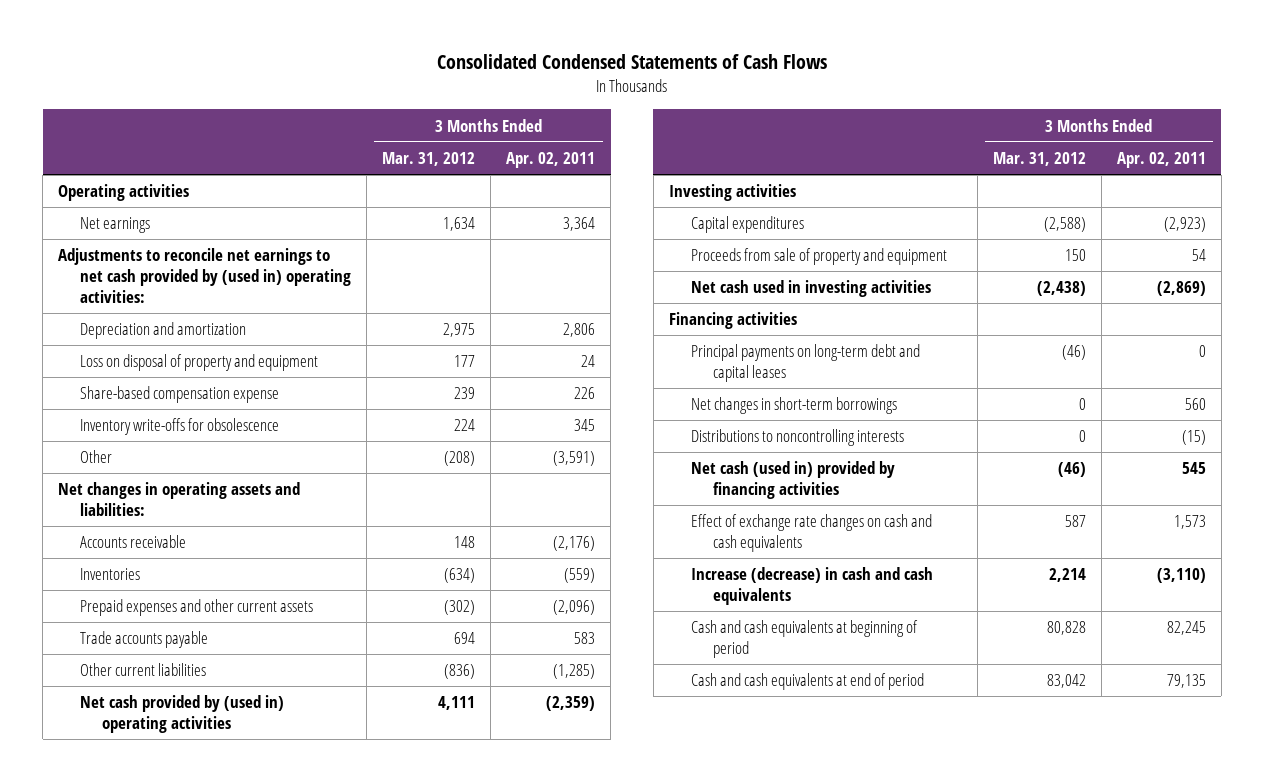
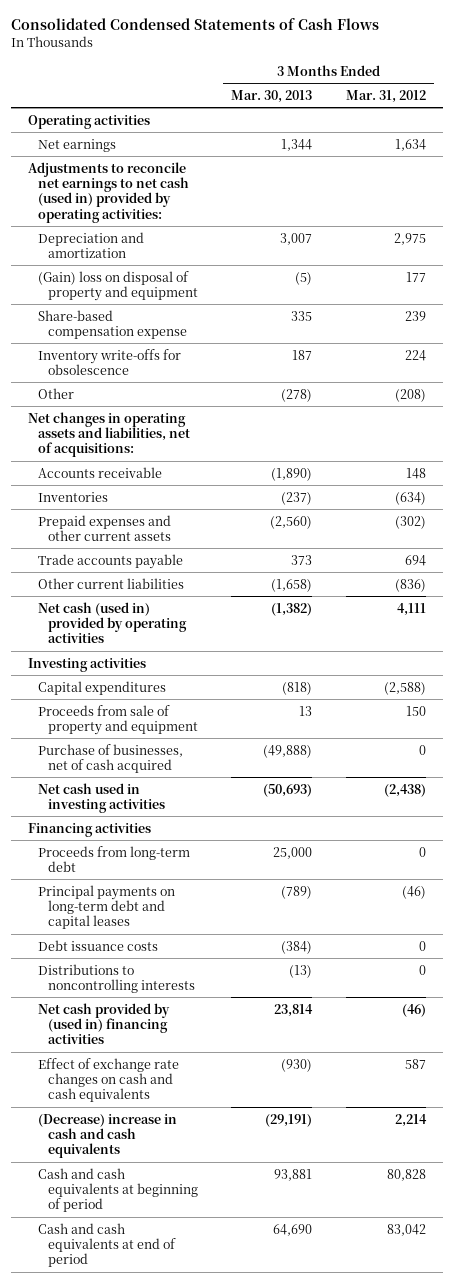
- | 3 Months Ended Mar. 31, 2012 | 3 Months Ended Apr. 02, 2011
+ | 3 Months Ended Mar. 30, 2013 | 3 Months Ended Mar. 31, 2012
- Adjustments to reconcile net earnings to net cash provided by (used in) operating activities:
+ Adjustments to reconcile net earnings to net cash (used in) provided by operating activities:
- Loss on disposal of property and equipment | 177 | 24
+ (Gain) loss on disposal of property and equipment | (5) | 177
- Net changes in operating assets and liabilities:
+ Net changes in operating assets and liabilities, net of acquisitions:
- Net cash provided by (used in) operating activities | 4,111 | (2,359)
+ Net cash (used in) provided by operating activities | (1,382) | 4,111
+ Purchase of businesses, net of cash acquired | (49,888) | 0
+ Proceeds from long-term debt | 25,000 | 0
- Net changes in short-term borrowings | 0 | 560
+ Debt issuance costs | (384) | 0
- Net cash (used in) provided by financing activities | (46) | 545
+ Net cash provided by (used in) financing activities | 23,814 | (46)
- Increase (decrease) in cash and cash equivalents | 2,214 | (3,110)
+ (Decrease) increase in cash and cash equivalents | (29,191) | 2,214

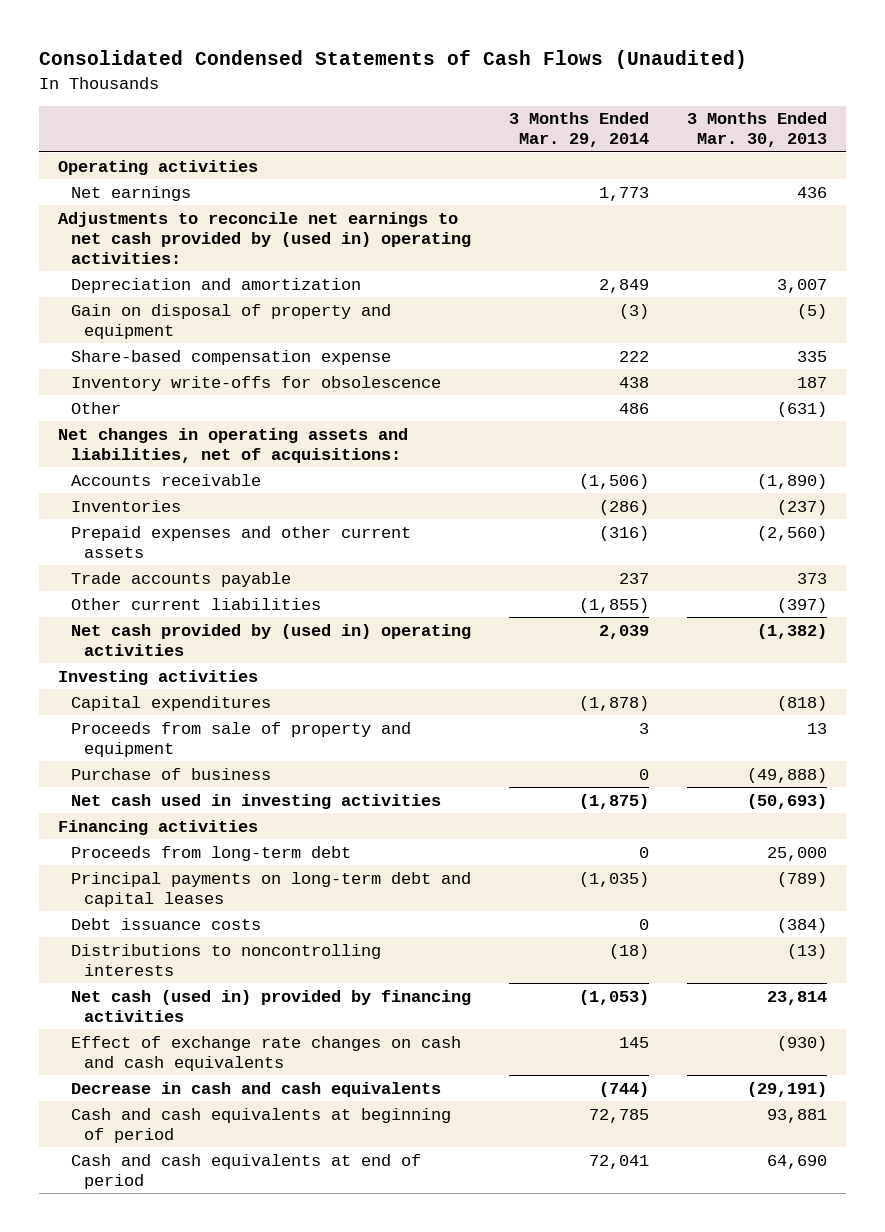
- Consolidated Condensed Statements of Cash Flows
+ Consolidated Condensed Statements of Cash Flows (Unaudited)
- | 3 Months Ended Mar. 30, 2013 | 3 Months Ended Mar. 31, 2012
+ | 3 Months Ended Mar. 29, 2014 | 3 Months Ended Mar. 30, 2013
- Net earnings | 1,344 | 1,634
- Adjustments to reconcile net earnings to net cash (used in) provided by operating activities:
+ Net earnings | 1,773 | 436
+ Adjustments to reconcile net earnings to net cash provided by (used in) operating activities:
- (Gain) loss on disposal of property and equipment | (5) | 177
+ Gain on disposal of property and equipment | (3) | (5)
- Other | (278) | (208)
+ Other | 486 | (631)
- Other current liabilities | (1,658) | (836)
- Net cash (used in) provided by operating activities | (1,382) | 4,111
+ Other current liabilities | (1,855) | (397)
+ Net cash provided by (used in) operating activities | 2,039 | (1,382)
- Purchase of businesses, net of cash acquired | (49,888) | 0
+ Purchase of business | 0 | (49,888)
- Net cash provided by (used in) financing activities | 23,814 | (46)
+ Net cash (used in) provided by financing activities | (1,053) | 23,814
- (Decrease) increase in cash and cash equivalents | (29,191) | 2,214
+ Decrease in cash and cash equivalents | (744) | (29,191)

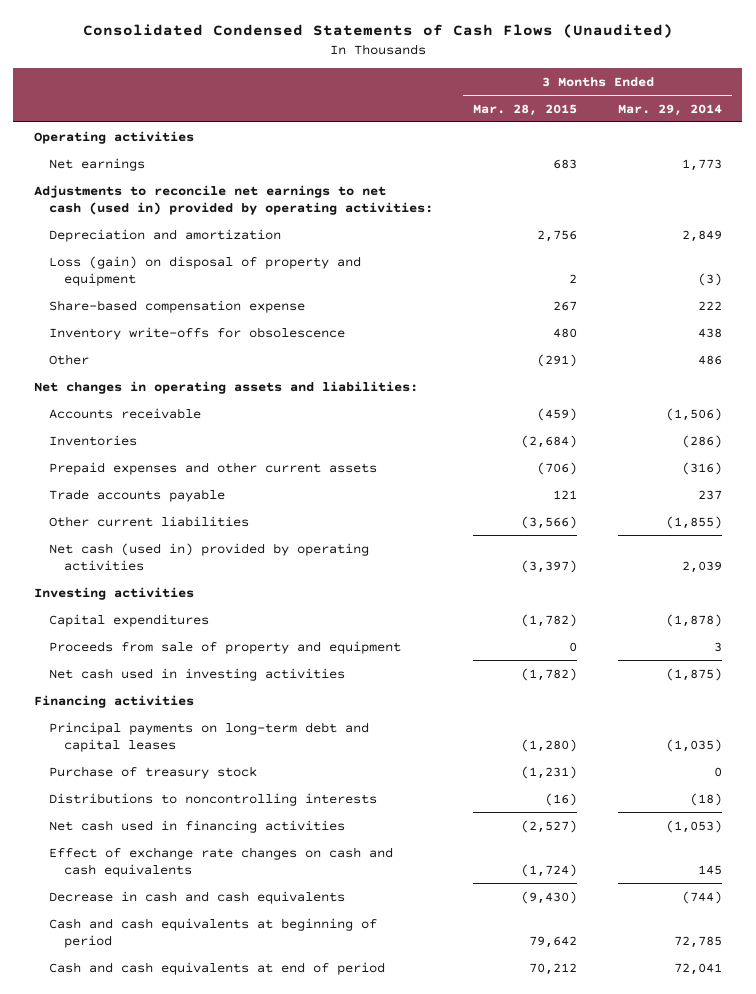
- | 3 Months Ended Mar. 29, 2014 | 3 Months Ended Mar. 30, 2013
+ | 3 Months Ended Mar. 28, 2015 | 3 Months Ended Mar. 29, 2014
- Adjustments to reconcile net earnings to net cash provided by (used in) operating activities:
+ Adjustments to reconcile net earnings to net cash (used in) provided by operating activities:
- Gain on disposal of property and equipment | (3) | (5)
+ Loss (gain) on disposal of property and equipment | 2 | (3)
- Net changes in operating assets and liabilities, net of acquisitions:
+ Net changes in operating assets and liabilities:
- Net cash provided by (used in) operating activities | 2,039 | (1,382)
+ Net cash (used in) provided by operating activities | (3,397) | 2,039
- Purchase of business | 0 | (49,888)
- Proceeds from long-term debt | 0 | 25,000
- Debt issuance costs | 0 | (384)
+ Purchase of treasury stock | (1,231) | 0
- Net cash (used in) provided by financing activities | (1,053) | 23,814
+ Net cash used in financing activities | (2,527) | (1,053)

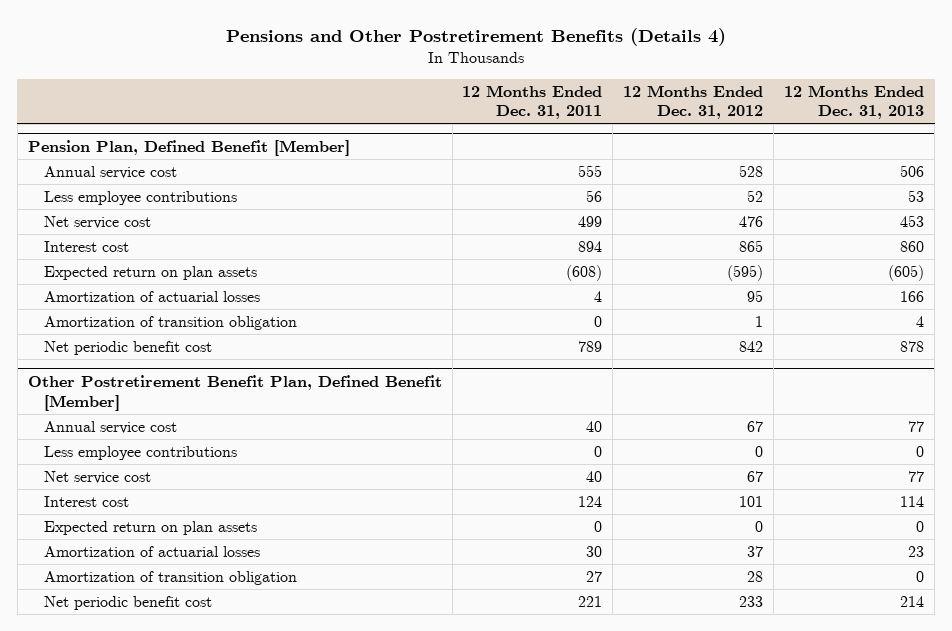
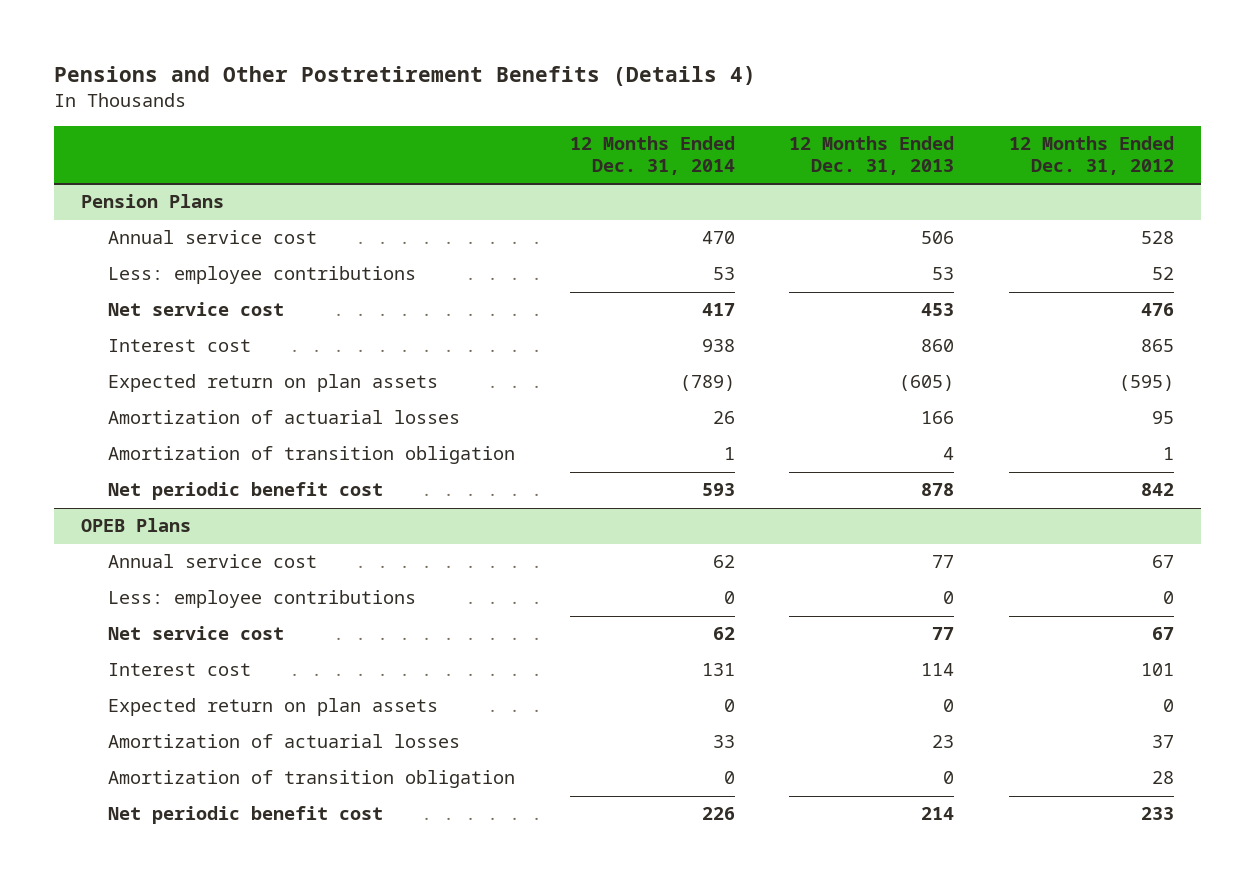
- | 12 Months Ended Dec. 31, 2011 | 12 Months Ended Dec. 31, 2012 | 12 Months Ended Dec. 31, 2013
+ | 12 Months Ended Dec. 31, 2014 | 12 Months Ended Dec. 31, 2013 | 12 Months Ended Dec. 31, 2012
- Pension Plan, Defined Benefit [Member]
+ Pension Plans
- Less employee contributions | 56 | 52 | 53
+ Less: employee contributions | 53 | 53 | 52
- Other Postretirement Benefit Plan, Defined Benefit [Member]
+ OPEB Plans
- Less employee contributions | 0 | 0 | 0
+ Less: employee contributions | 0 | 0 | 0

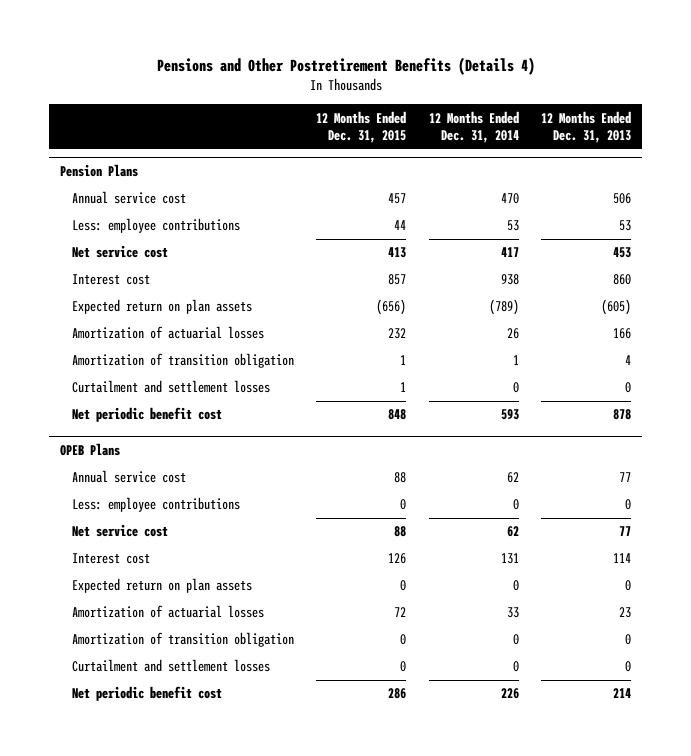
- | 12 Months Ended Dec. 31, 2014 | 12 Months Ended Dec. 31, 2013 | 12 Months Ended Dec. 31, 2012
+ | 12 Months Ended Dec. 31, 2015 | 12 Months Ended Dec. 31, 2014 | 12 Months Ended Dec. 31, 2013
@ Pension Plans
+ Curtailment and settlement losses | 1 | 0 | 0
@ OPEB Plans
+ Curtailment and settlement losses | 0 | 0 | 0

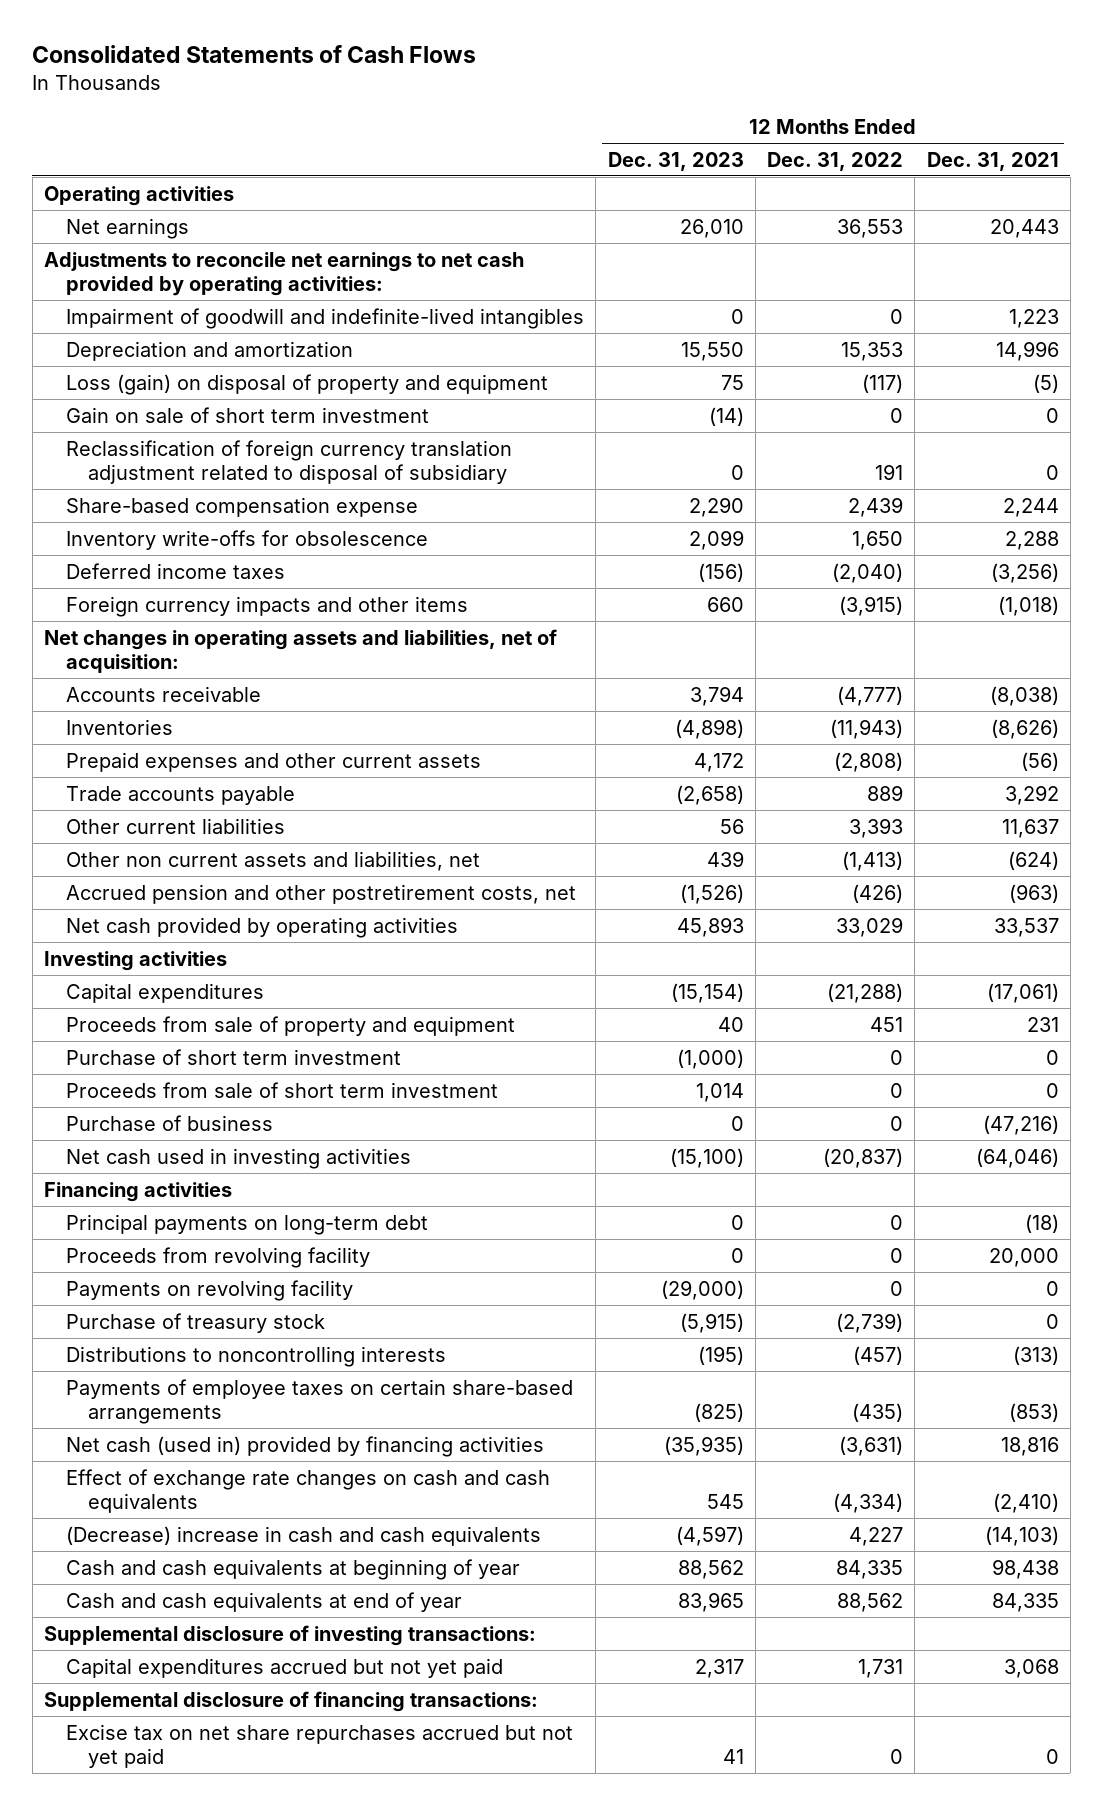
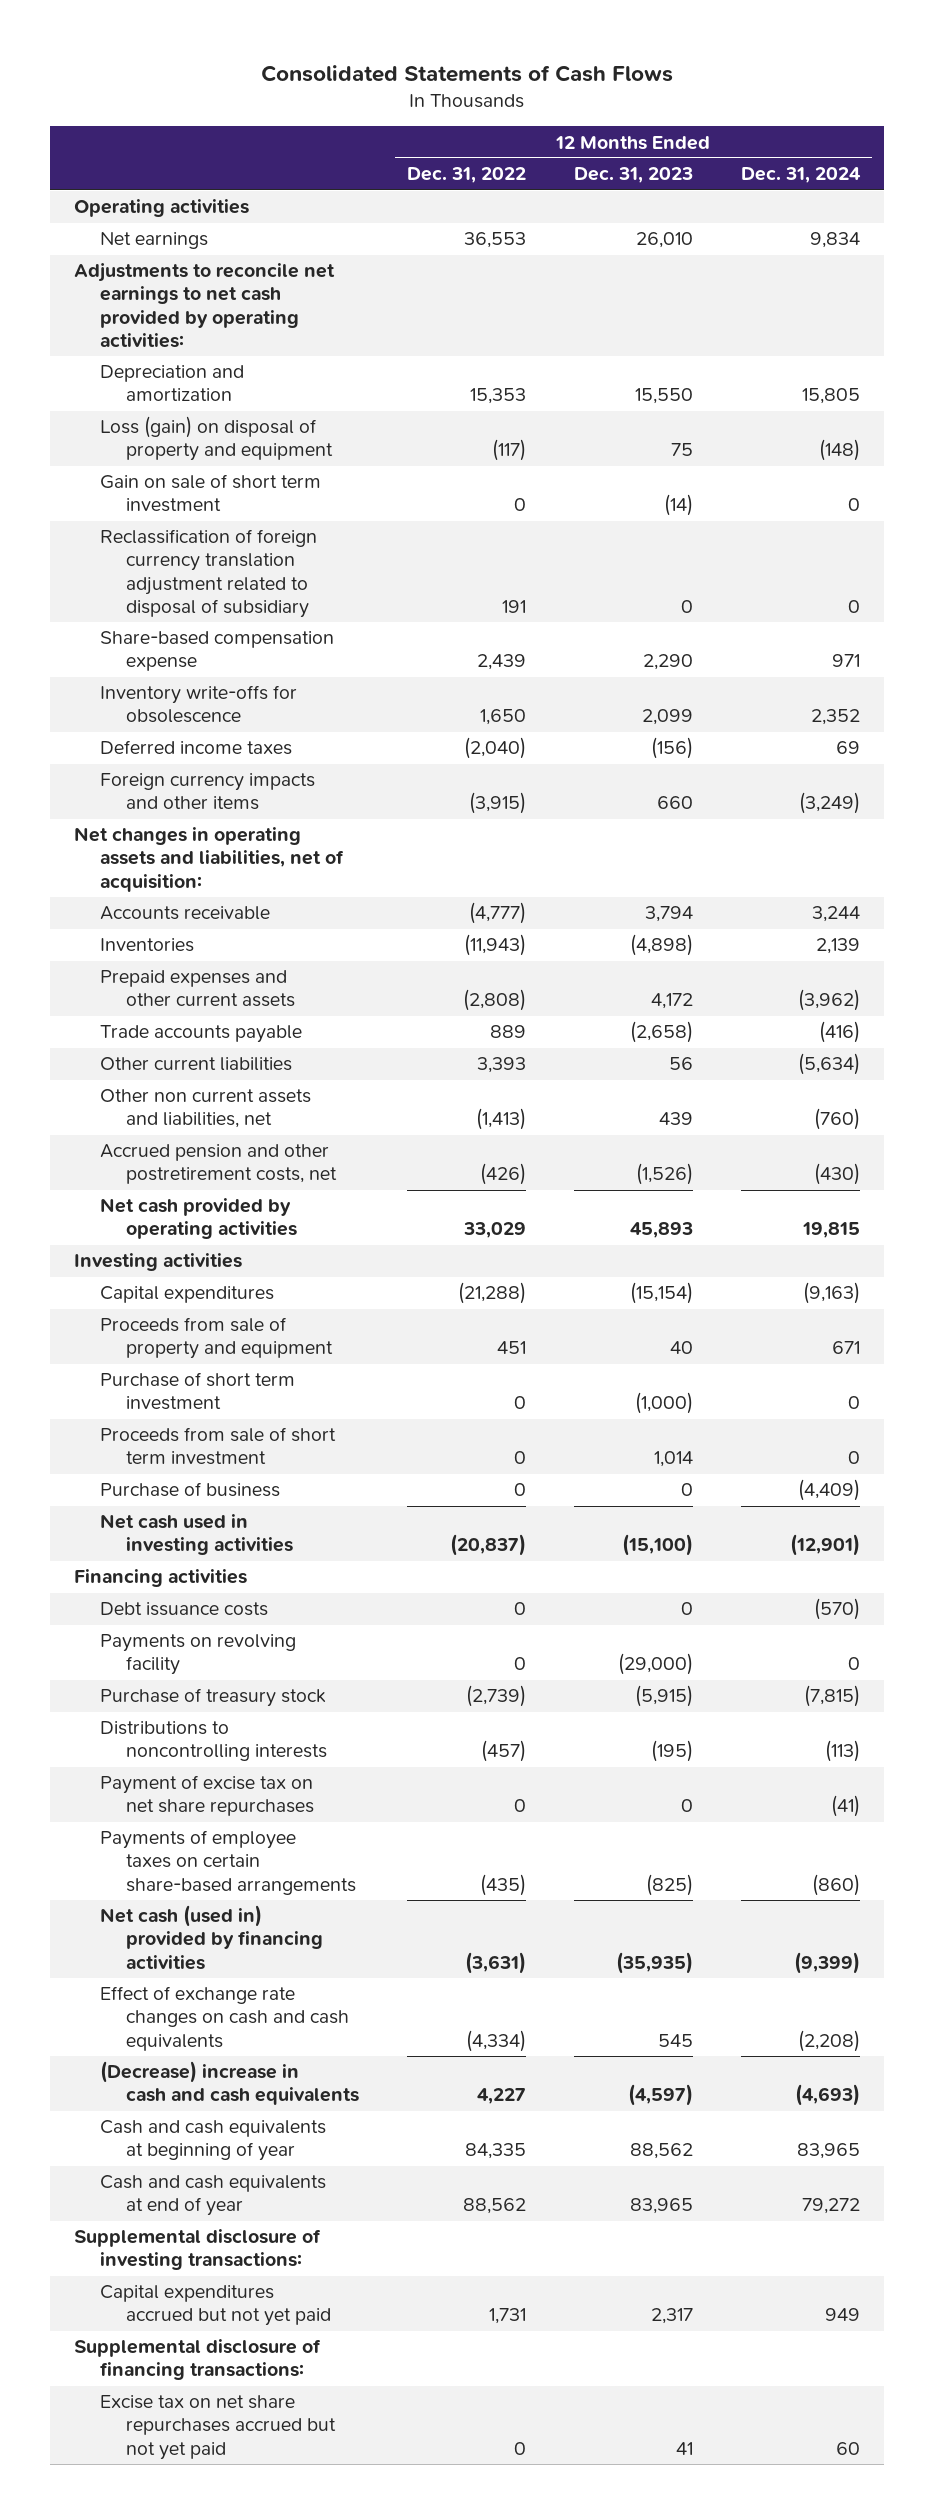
- | 12 Months Ended Dec. 31, 2023 | 12 Months Ended Dec. 31, 2022 | 12 Months Ended Dec. 31, 2021
+ | 12 Months Ended Dec. 31, 2022 | 12 Months Ended Dec. 31, 2023 | 12 Months Ended Dec. 31, 2024
- Impairment of goodwill and indefinite-lived intangibles | 0 | 0 | 1,223
- Principal payments on long-term debt | 0 | 0 | (18)
- Proceeds from revolving facility | 0 | 0 | 20,000
+ Debt issuance costs | 0 | 0 | (570)
+ Payment of excise tax on net share repurchases | 0 | 0 | (41)

